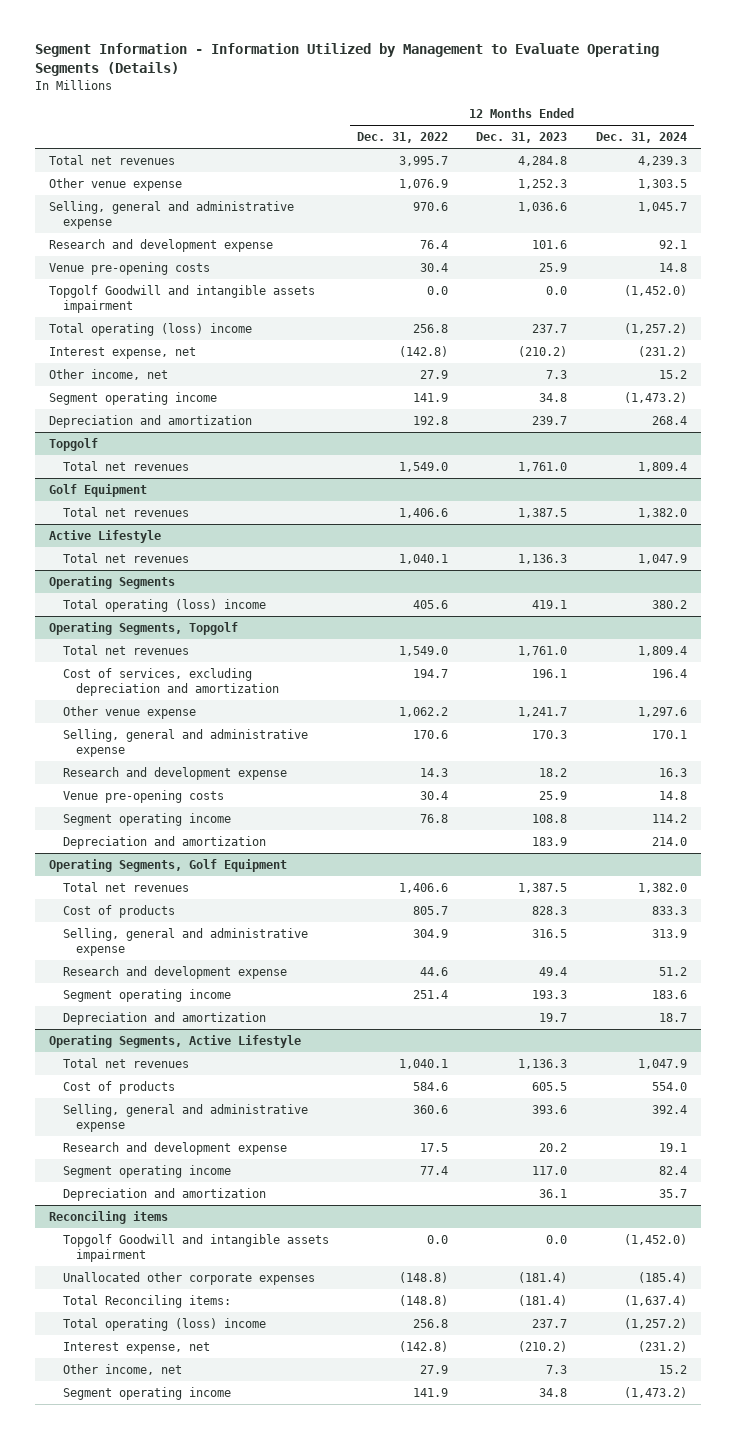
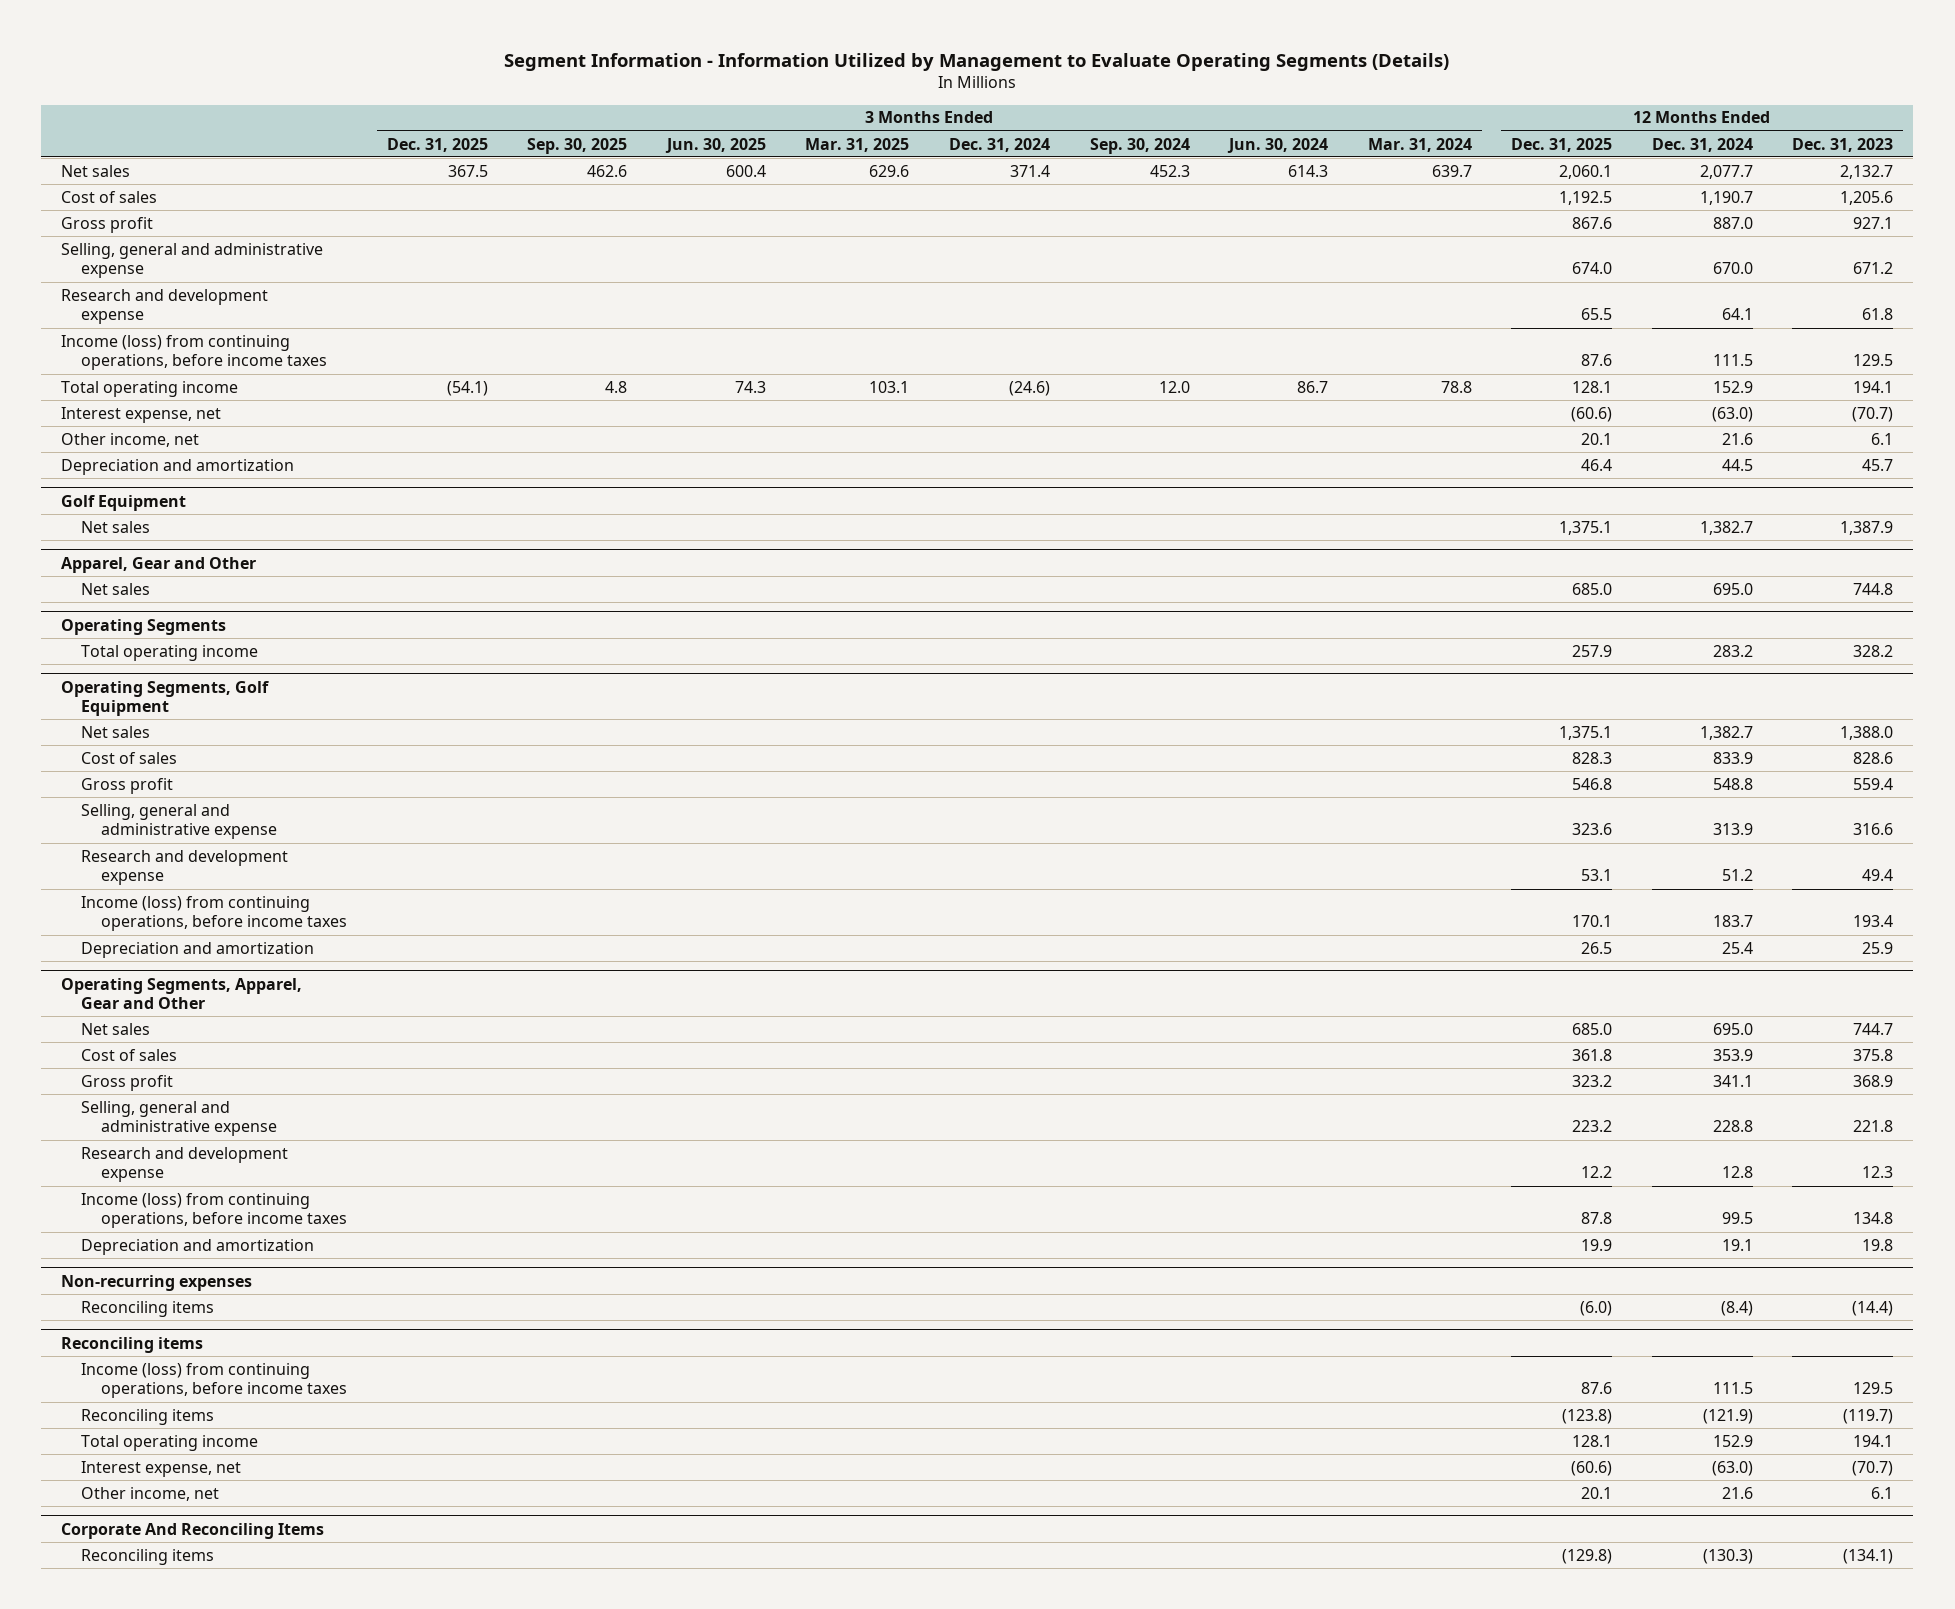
- | 12 Months Ended Dec. 31, 2022 | 12 Months Ended Dec. 31, 2023 | 12 Months Ended Dec. 31, 2024
+ | 3 Months Ended Dec. 31, 2025 | 3 Months Ended Sep. 30, 2025 | 3 Months Ended Jun. 30, 2025 | 3 Months Ended Mar. 31, 2025 | 3 Months Ended Dec. 31, 2024 | 3 Months Ended Sep. 30, 2024 | 3 Months Ended Jun. 30, 2024 | 3 Months Ended Mar. 31, 2024 | 12 Months Ended Dec. 31, 2025 | 12 Months Ended Dec. 31, 2024 | 12 Months Ended Dec. 31, 2023
- Total net revenues | 3,995.7 | 4,284.8 | 4,239.3
- Other venue expense | 1,076.9 | 1,252.3 | 1,303.5
- Selling, general and administrative expense | 970.6 | 1,036.6 | 1,045.7
- Research and development expense | 76.4 | 101.6 | 92.1
- Venue pre-opening costs | 30.4 | 25.9 | 14.8
- Topgolf Goodwill and intangible assets impairment | 0.0 | 0.0 | (1,452.0)
- Total operating (loss) income | 256.8 | 237.7 | (1,257.2)
- Interest expense, net | (142.8) | (210.2) | (231.2)
- Other income, net | 27.9 | 7.3 | 15.2
- Segment operating income | 141.9 | 34.8 | (1,473.2)
- Depreciation and amortization | 192.8 | 239.7 | 268.4
- Topgolf
- Total net revenues | 1,549.0 | 1,761.0 | 1,809.4
+ Net sales | 367.5 | 462.6 | 600.4 | 629.6 | 371.4 | 452.3 | 614.3 | 639.7 | 2,060.1 | 2,077.7 | 2,132.7
+ Cost of sales | | | | | | | | | 1,192.5 | 1,190.7 | 1,205.6
+ Gross profit | | | | | | | | | 867.6 | 887.0 | 927.1
+ Selling, general and administrative expense | | | | | | | | | 674.0 | 670.0 | 671.2
+ Research and development expense | | | | | | | | | 65.5 | 64.1 | 61.8
+ Income (loss) from continuing operations, before income taxes | | | | | | | | | 87.6 | 111.5 | 129.5
+ Total operating income | (54.1) | 4.8 | 74.3 | 103.1 | (24.6) | 12.0 | 86.7 | 78.8 | 128.1 | 152.9 | 194.1
+ Interest expense, net | | | | | | | | | (60.6) | (63.0) | (70.7)
+ Other income, net | | | | | | | | | 20.1 | 21.6 | 6.1
+ Depreciation and amortization | | | | | | | | | 46.4 | 44.5 | 45.7
@ Golf Equipment
- Total net revenues | 1,406.6 | 1,387.5 | 1,382.0
- Active Lifestyle
- Total net revenues | 1,040.1 | 1,136.3 | 1,047.9
@ Golf Equipment
+ Net sales | | | | | | | | | 1,375.1 | 1,382.7 | 1,387.9
+ Apparel, Gear and Other
+ Net sales | | | | | | | | | 685.0 | 695.0 | 744.8
@ Operating Segments
- Total operating (loss) income | 405.6 | 419.1 | 380.2
- Operating Segments, Topgolf
- Total net revenues | 1,549.0 | 1,761.0 | 1,809.4
- Cost of services, excluding depreciation and amortization | 194.7 | 196.1 | 196.4
- Other venue expense | 1,062.2 | 1,241.7 | 1,297.6
- Selling, general and administrative expense | 170.6 | 170.3 | 170.1
- Research and development expense | 14.3 | 18.2 | 16.3
- Venue pre-opening costs | 30.4 | 25.9 | 14.8
- Segment operating income | 76.8 | 108.8 | 114.2
- Depreciation and amortization | | 183.9 | 214.0
@ Operating Segments
+ Total operating income | | | | | | | | | 257.9 | 283.2 | 328.2
@ Operating Segments, Golf Equipment
- Total net revenues | 1,406.6 | 1,387.5 | 1,382.0
- Cost of products | 805.7 | 828.3 | 833.3
- Selling, general and administrative expense | 304.9 | 316.5 | 313.9
+ Net sales | | | | | | | | | 1,375.1 | 1,382.7 | 1,388.0
+ Cost of sales | | | | | | | | | 828.3 | 833.9 | 828.6
+ Gross profit | | | | | | | | | 546.8 | 548.8 | 559.4
+ Selling, general and administrative expense | | | | | | | | | 323.6 | 313.9 | 316.6
- Segment operating income | 251.4 | 193.3 | 183.6
- Depreciation and amortization | | 19.7 | 18.7
- Operating Segments, Active Lifestyle
- Total net revenues | 1,040.1 | 1,136.3 | 1,047.9
- Cost of products | 584.6 | 605.5 | 554.0
- Selling, general and administrative expense | 360.6 | 393.6 | 392.4
- Research and development expense | 17.5 | 20.2 | 19.1
- Segment operating income | 77.4 | 117.0 | 82.4
- Depreciation and amortization | | 36.1 | 35.7
@ Operating Segments, Golf Equipment
+ Income (loss) from continuing operations, before income taxes | | | | | | | | | 170.1 | 183.7 | 193.4
+ Depreciation and amortization | | | | | | | | | 26.5 | 25.4 | 25.9
+ Operating Segments, Apparel, Gear and Other
+ Net sales | | | | | | | | | 685.0 | 695.0 | 744.7
+ Cost of sales | | | | | | | | | 361.8 | 353.9 | 375.8
+ Gross profit | | | | | | | | | 323.2 | 341.1 | 368.9
+ Selling, general and administrative expense | | | | | | | | | 223.2 | 228.8 | 221.8
+ Research and development expense | | | | | | | | | 12.2 | 12.8 | 12.3
+ Income (loss) from continuing operations, before income taxes | | | | | | | | | 87.8 | 99.5 | 134.8
+ Depreciation and amortization | | | | | | | | | 19.9 | 19.1 | 19.8
+ Non-recurring expenses
+ Reconciling items | | | | | | | | | (6.0) | (8.4) | (14.4)
@ Reconciling items
- Topgolf Goodwill and intangible assets impairment | 0.0 | 0.0 | (1,452.0)
- Unallocated other corporate expenses | (148.8) | (181.4) | (185.4)
- Total Reconciling items: | (148.8) | (181.4) | (1,637.4)
- Total operating (loss) income | 256.8 | 237.7 | (1,257.2)
- Interest expense, net | (142.8) | (210.2) | (231.2)
- Other income, net | 27.9 | 7.3 | 15.2
- Segment operating income | 141.9 | 34.8 | (1,473.2)
+ Income (loss) from continuing operations, before income taxes | | | | | | | | | 87.6 | 111.5 | 129.5
+ Reconciling items | | | | | | | | | (123.8) | (121.9) | (119.7)
+ Total operating income | | | | | | | | | 128.1 | 152.9 | 194.1
+ Interest expense, net | | | | | | | | | (60.6) | (63.0) | (70.7)
+ Other income, net | | | | | | | | | 20.1 | 21.6 | 6.1
+ Corporate And Reconciling Items
+ Reconciling items | | | | | | | | | (129.8) | (130.3) | (134.1)

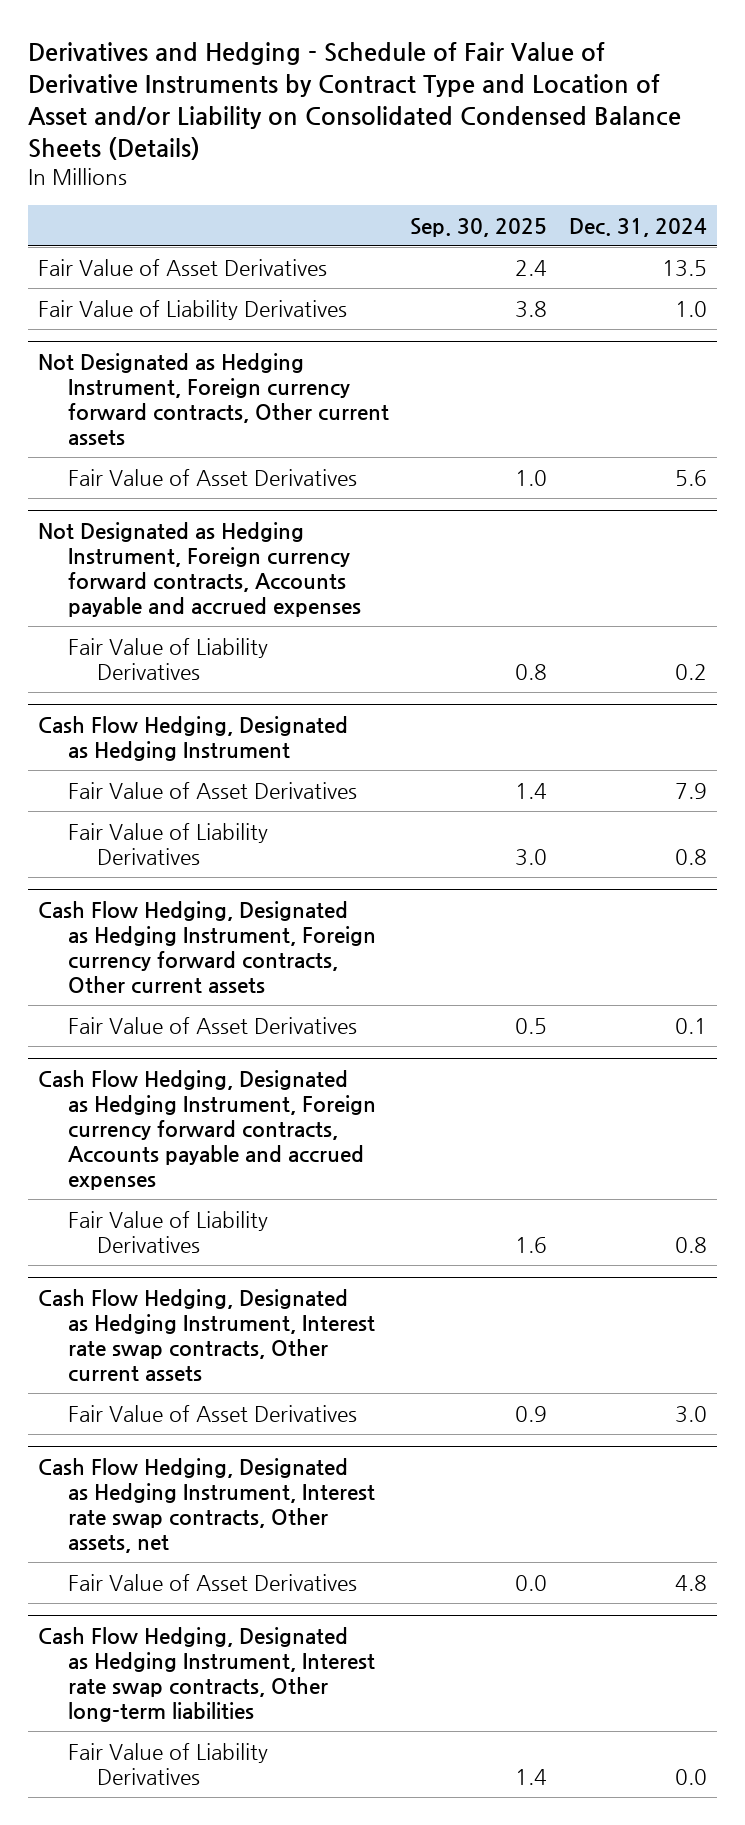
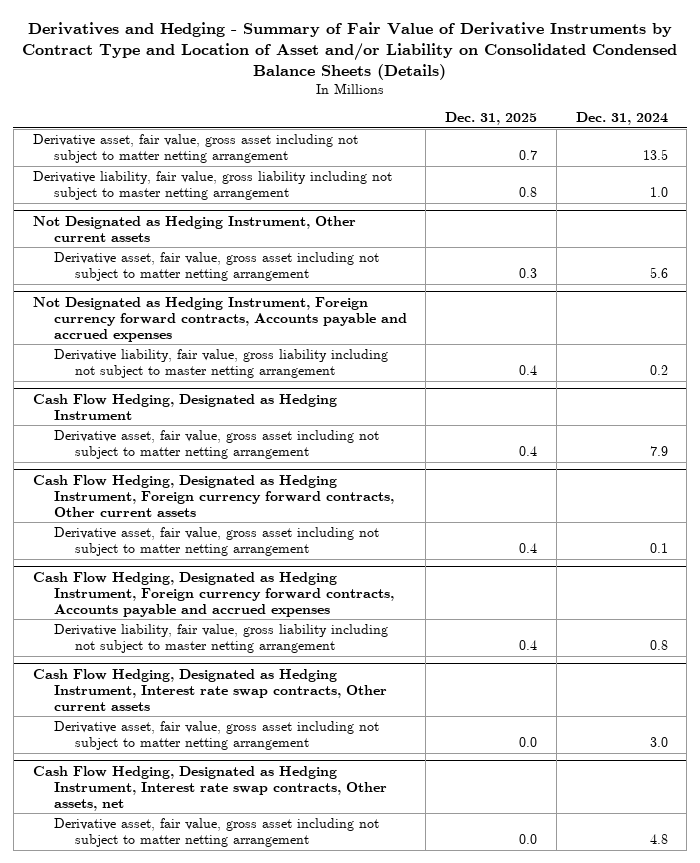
- Derivatives and Hedging - Schedule of Fair Value of Derivative Instruments by Contract Type and Location of Asset and/or Liability on Consolidated Condensed Balance Sheets (Details)
+ Derivatives and Hedging - Summary of Fair Value of Derivative Instruments by Contract Type and Location of Asset and/or Liability on Consolidated Condensed Balance Sheets (Details)
- | Sep. 30, 2025 | Dec. 31, 2024
+ | Dec. 31, 2025 | Dec. 31, 2024
- Fair Value of Asset Derivatives | 2.4 | 13.5
- Fair Value of Liability Derivatives | 3.8 | 1.0
- Not Designated as Hedging Instrument, Foreign currency forward contracts, Other current assets
- Fair Value of Asset Derivatives | 1.0 | 5.6
+ Derivative asset, fair value, gross asset including not subject to matter netting arrangement | 0.7 | 13.5
+ Derivative liability, fair value, gross liability including not subject to master netting arrangement | 0.8 | 1.0
+ Not Designated as Hedging Instrument, Other current assets
+ Derivative asset, fair value, gross asset including not subject to matter netting arrangement | 0.3 | 5.6
@ Not Designated as Hedging Instrument, Foreign currency forward contracts, Accounts payable and accrued expenses
- Fair Value of Liability Derivatives | 0.8 | 0.2
+ Derivative liability, fair value, gross liability including not subject to master netting arrangement | 0.4 | 0.2
@ Cash Flow Hedging, Designated as Hedging Instrument
- Fair Value of Asset Derivatives | 1.4 | 7.9
- Fair Value of Liability Derivatives | 3.0 | 0.8
+ Derivative asset, fair value, gross asset including not subject to matter netting arrangement | 0.4 | 7.9
@ Cash Flow Hedging, Designated as Hedging Instrument, Foreign currency forward contracts, Other current assets
- Fair Value of Asset Derivatives | 0.5 | 0.1
+ Derivative asset, fair value, gross asset including not subject to matter netting arrangement | 0.4 | 0.1
@ Cash Flow Hedging, Designated as Hedging Instrument, Foreign currency forward contracts, Accounts payable and accrued expenses
- Fair Value of Liability Derivatives | 1.6 | 0.8
+ Derivative liability, fair value, gross liability including not subject to master netting arrangement | 0.4 | 0.8
@ Cash Flow Hedging, Designated as Hedging Instrument, Interest rate swap contracts, Other current assets
- Fair Value of Asset Derivatives | 0.9 | 3.0
+ Derivative asset, fair value, gross asset including not subject to matter netting arrangement | 0.0 | 3.0
@ Cash Flow Hedging, Designated as Hedging Instrument, Interest rate swap contracts, Other assets, net
- Fair Value of Asset Derivatives | 0.0 | 4.8
- Cash Flow Hedging, Designated as Hedging Instrument, Interest rate swap contracts, Other long-term liabilities
- Fair Value of Liability Derivatives | 1.4 | 0.0
@ Cash Flow Hedging, Designated as Hedging Instrument, Interest rate swap contracts, Other assets, net
+ Derivative asset, fair value, gross asset including not subject to matter netting arrangement | 0.0 | 4.8

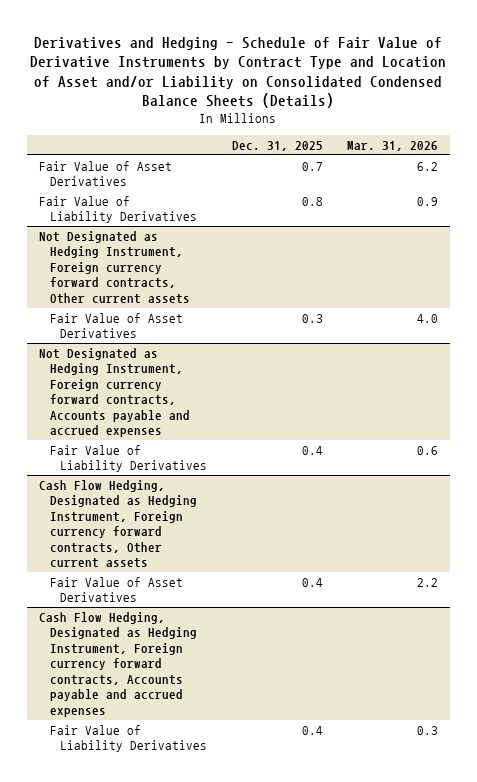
- Derivatives and Hedging - Summary of Fair Value of Derivative Instruments by Contract Type and Location of Asset and/or Liability on Consolidated Condensed Balance Sheets (Details)
+ Derivatives and Hedging - Schedule of Fair Value of Derivative Instruments by Contract Type and Location of Asset and/or Liability on Consolidated Condensed Balance Sheets (Details)
- | Dec. 31, 2025 | Dec. 31, 2024
+ | Dec. 31, 2025 | Mar. 31, 2026
- Derivative asset, fair value, gross asset including not subject to matter netting arrangement | 0.7 | 13.5
- Derivative liability, fair value, gross liability including not subject to master netting arrangement | 0.8 | 1.0
- Not Designated as Hedging Instrument, Other current assets
- Derivative asset, fair value, gross asset including not subject to matter netting arrangement | 0.3 | 5.6
+ Fair Value of Asset Derivatives | 0.7 | 6.2
+ Fair Value of Liability Derivatives | 0.8 | 0.9
+ Not Designated as Hedging Instrument, Foreign currency forward contracts, Other current assets
+ Fair Value of Asset Derivatives | 0.3 | 4.0
@ Not Designated as Hedging Instrument, Foreign currency forward contracts, Accounts payable and accrued expenses
- Derivative liability, fair value, gross liability including not subject to master netting arrangement | 0.4 | 0.2
- Cash Flow Hedging, Designated as Hedging Instrument
- Derivative asset, fair value, gross asset including not subject to matter netting arrangement | 0.4 | 7.9
@ Not Designated as Hedging Instrument, Foreign currency forward contracts, Accounts payable and accrued expenses
+ Fair Value of Liability Derivatives | 0.4 | 0.6
@ Cash Flow Hedging, Designated as Hedging Instrument, Foreign currency forward contracts, Other current assets
- Derivative asset, fair value, gross asset including not subject to matter netting arrangement | 0.4 | 0.1
+ Fair Value of Asset Derivatives | 0.4 | 2.2
@ Cash Flow Hedging, Designated as Hedging Instrument, Foreign currency forward contracts, Accounts payable and accrued expenses
- Derivative liability, fair value, gross liability including not subject to master netting arrangement | 0.4 | 0.8
- Cash Flow Hedging, Designated as Hedging Instrument, Interest rate swap contracts, Other current assets
- Derivative asset, fair value, gross asset including not subject to matter netting arrangement | 0.0 | 3.0
- Cash Flow Hedging, Designated as Hedging Instrument, Interest rate swap contracts, Other assets, net
- Derivative asset, fair value, gross asset including not subject to matter netting arrangement | 0.0 | 4.8
@ Cash Flow Hedging, Designated as Hedging Instrument, Foreign currency forward contracts, Accounts payable and accrued expenses
+ Fair Value of Liability Derivatives | 0.4 | 0.3

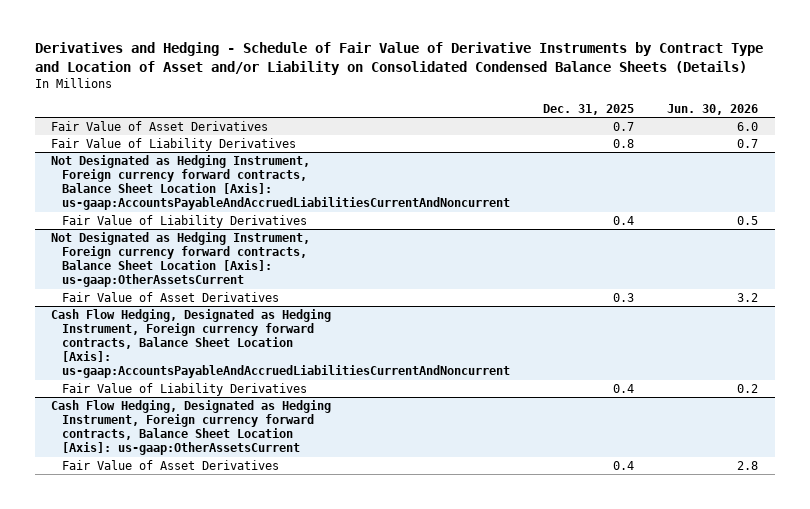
- | Dec. 31, 2025 | Mar. 31, 2026
+ | Dec. 31, 2025 | Jun. 30, 2026
- Not Designated as Hedging Instrument, Foreign currency forward contracts, Other current assets
+ Not Designated as Hedging Instrument, Foreign currency forward contracts, Balance Sheet Location [Axis]: us-gaap:AccountsPayableAndAccruedLiabilitiesCurrentAndNoncurrent
+ Fair Value of Liability Derivatives | 0.4 | 0.5
+ Not Designated as Hedging Instrument, Foreign currency forward contracts, Balance Sheet Location [Axis]: us-gaap:OtherAssetsCurrent
- Not Designated as Hedging Instrument, Foreign currency forward contracts, Accounts payable and accrued expenses
+ Cash Flow Hedging, Designated as Hedging Instrument, Foreign currency forward contracts, Balance Sheet Location [Axis]: us-gaap:AccountsPayableAndAccruedLiabilitiesCurrentAndNoncurrent
- Cash Flow Hedging, Designated as Hedging Instrument, Foreign currency forward contracts, Other current assets
+ Cash Flow Hedging, Designated as Hedging Instrument, Foreign currency forward contracts, Balance Sheet Location [Axis]: us-gaap:OtherAssetsCurrent
- Cash Flow Hedging, Designated as Hedging Instrument, Foreign currency forward contracts, Accounts payable and accrued expenses
- Fair Value of Liability Derivatives | 0.4 | 0.3

